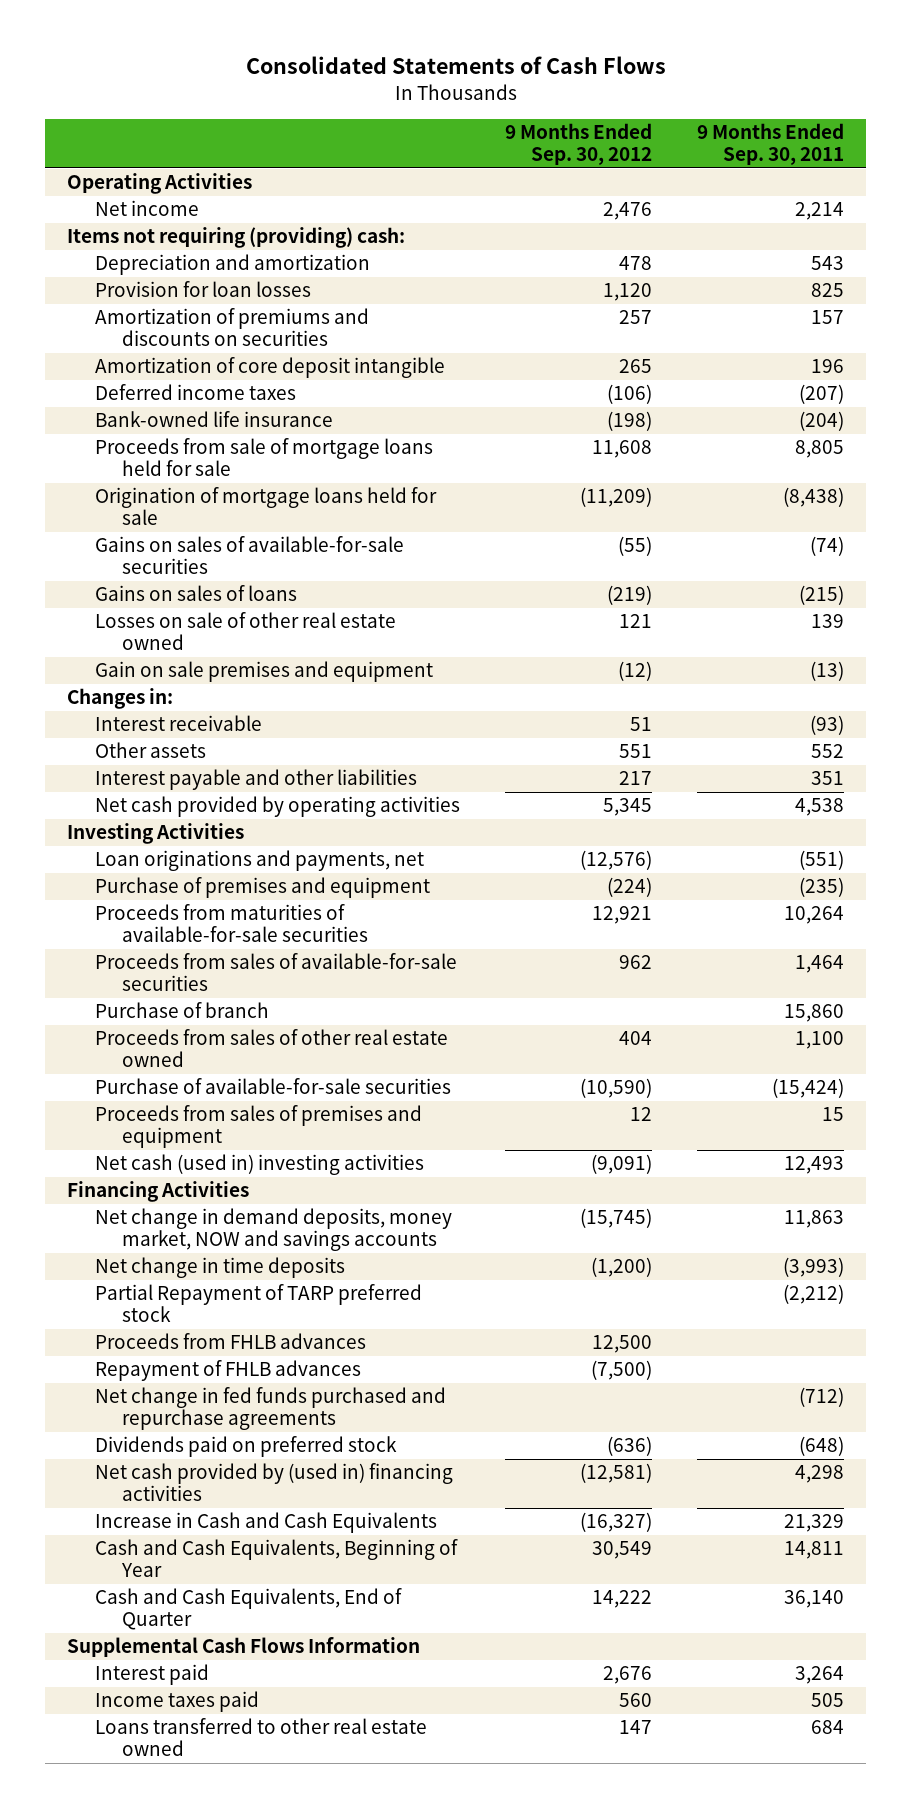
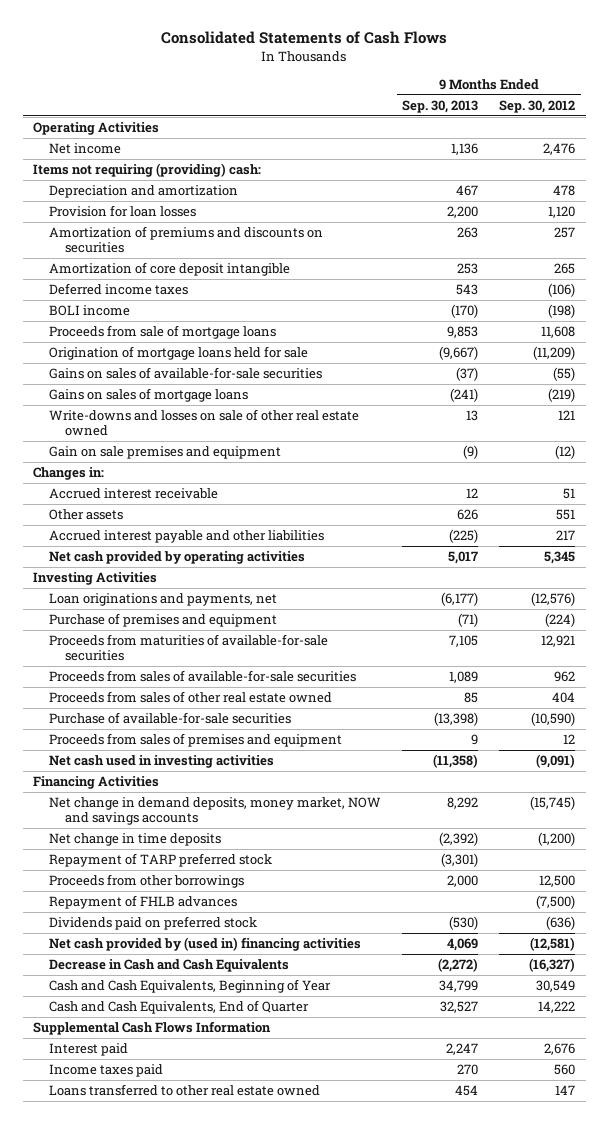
- | 9 Months Ended Sep. 30, 2012 | 9 Months Ended Sep. 30, 2011
+ | 9 Months Ended Sep. 30, 2013 | 9 Months Ended Sep. 30, 2012
- Bank-owned life insurance | (198) | (204)
- Proceeds from sale of mortgage loans held for sale | 11,608 | 8,805
+ BOLI income | (170) | (198)
+ Proceeds from sale of mortgage loans | 9,853 | 11,608
- Gains on sales of loans | (219) | (215)
- Losses on sale of other real estate owned | 121 | 139
+ Gains on sales of mortgage loans | (241) | (219)
+ Write-downs and losses on sale of other real estate owned | 13 | 121
- Interest receivable | 51 | (93)
+ Accrued interest receivable | 12 | 51
- Interest payable and other liabilities | 217 | 351
+ Accrued interest payable and other liabilities | (225) | 217
- Purchase of branch | | 15,860
- Net cash (used in) investing activities | (9,091) | 12,493
+ Net cash used in investing activities | (11,358) | (9,091)
- Partial Repayment of TARP preferred stock | | (2,212)
- Proceeds from FHLB advances | 12,500 |
+ Repayment of TARP preferred stock | (3,301) |
+ Proceeds from other borrowings | 2,000 | 12,500
- Net change in fed funds purchased and repurchase agreements | | (712)
- Increase in Cash and Cash Equivalents | (16,327) | 21,329
+ Decrease in Cash and Cash Equivalents | (2,272) | (16,327)

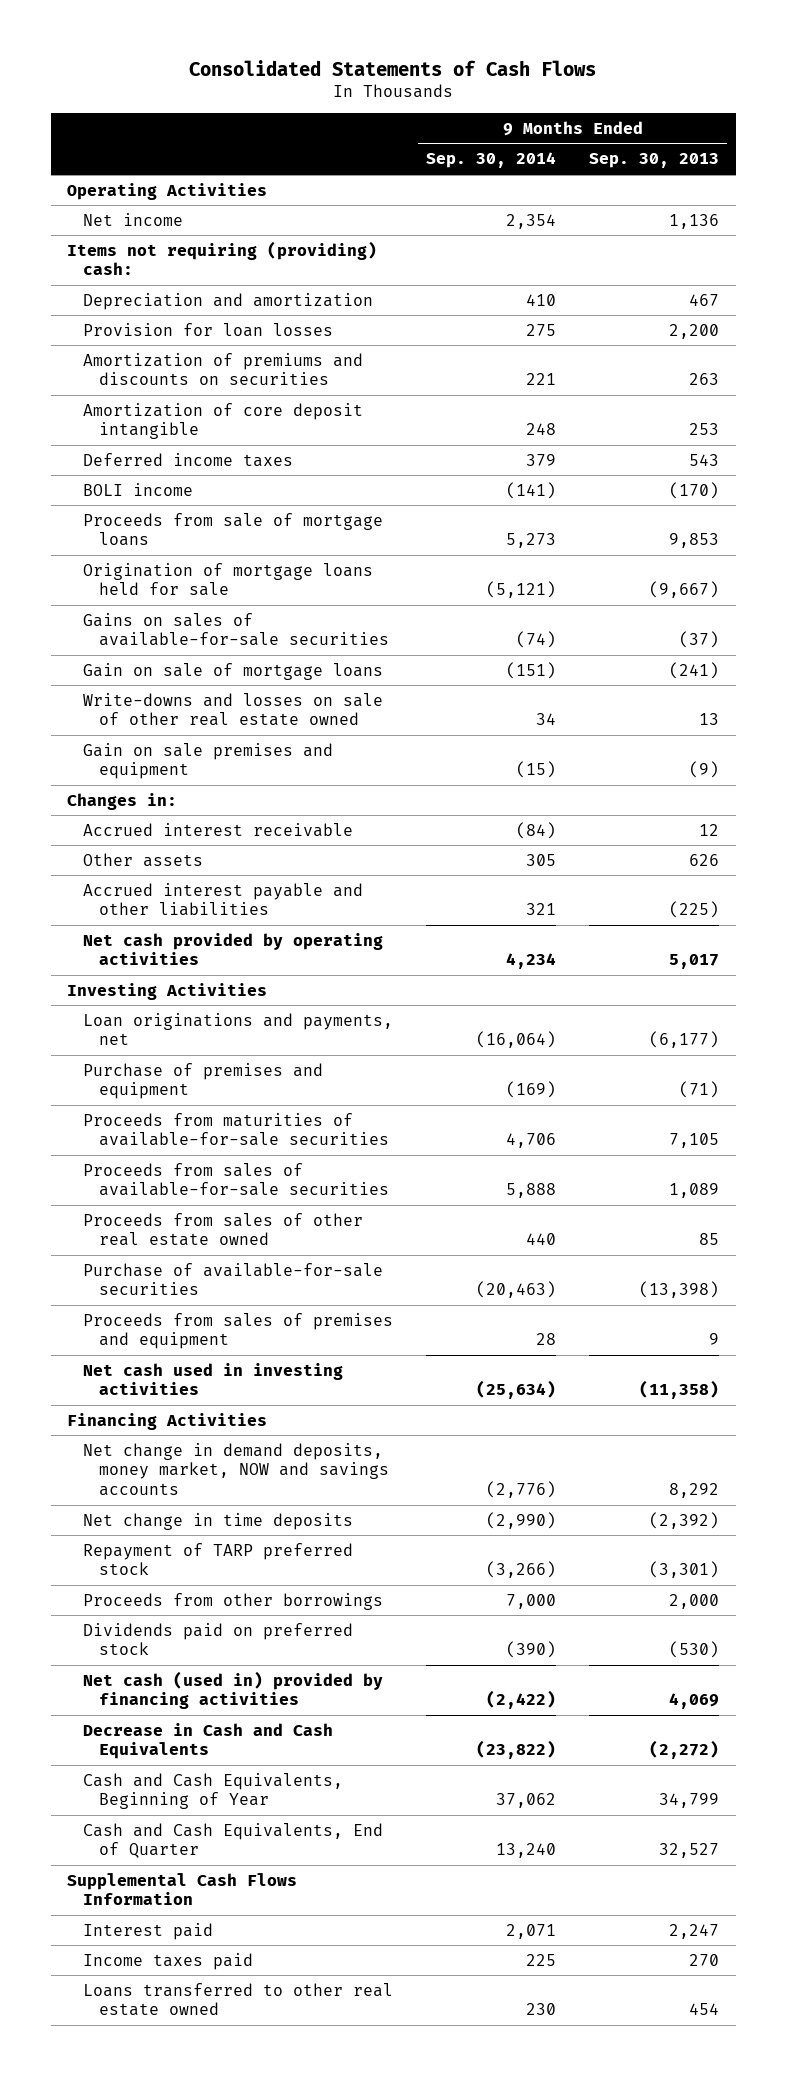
- | 9 Months Ended Sep. 30, 2013 | 9 Months Ended Sep. 30, 2012
+ | 9 Months Ended Sep. 30, 2014 | 9 Months Ended Sep. 30, 2013
- Gains on sales of mortgage loans | (241) | (219)
+ Gain on sale of mortgage loans | (151) | (241)
- Repayment of FHLB advances | | (7,500)
- Net cash provided by (used in) financing activities | 4,069 | (12,581)
+ Net cash (used in) provided by financing activities | (2,422) | 4,069

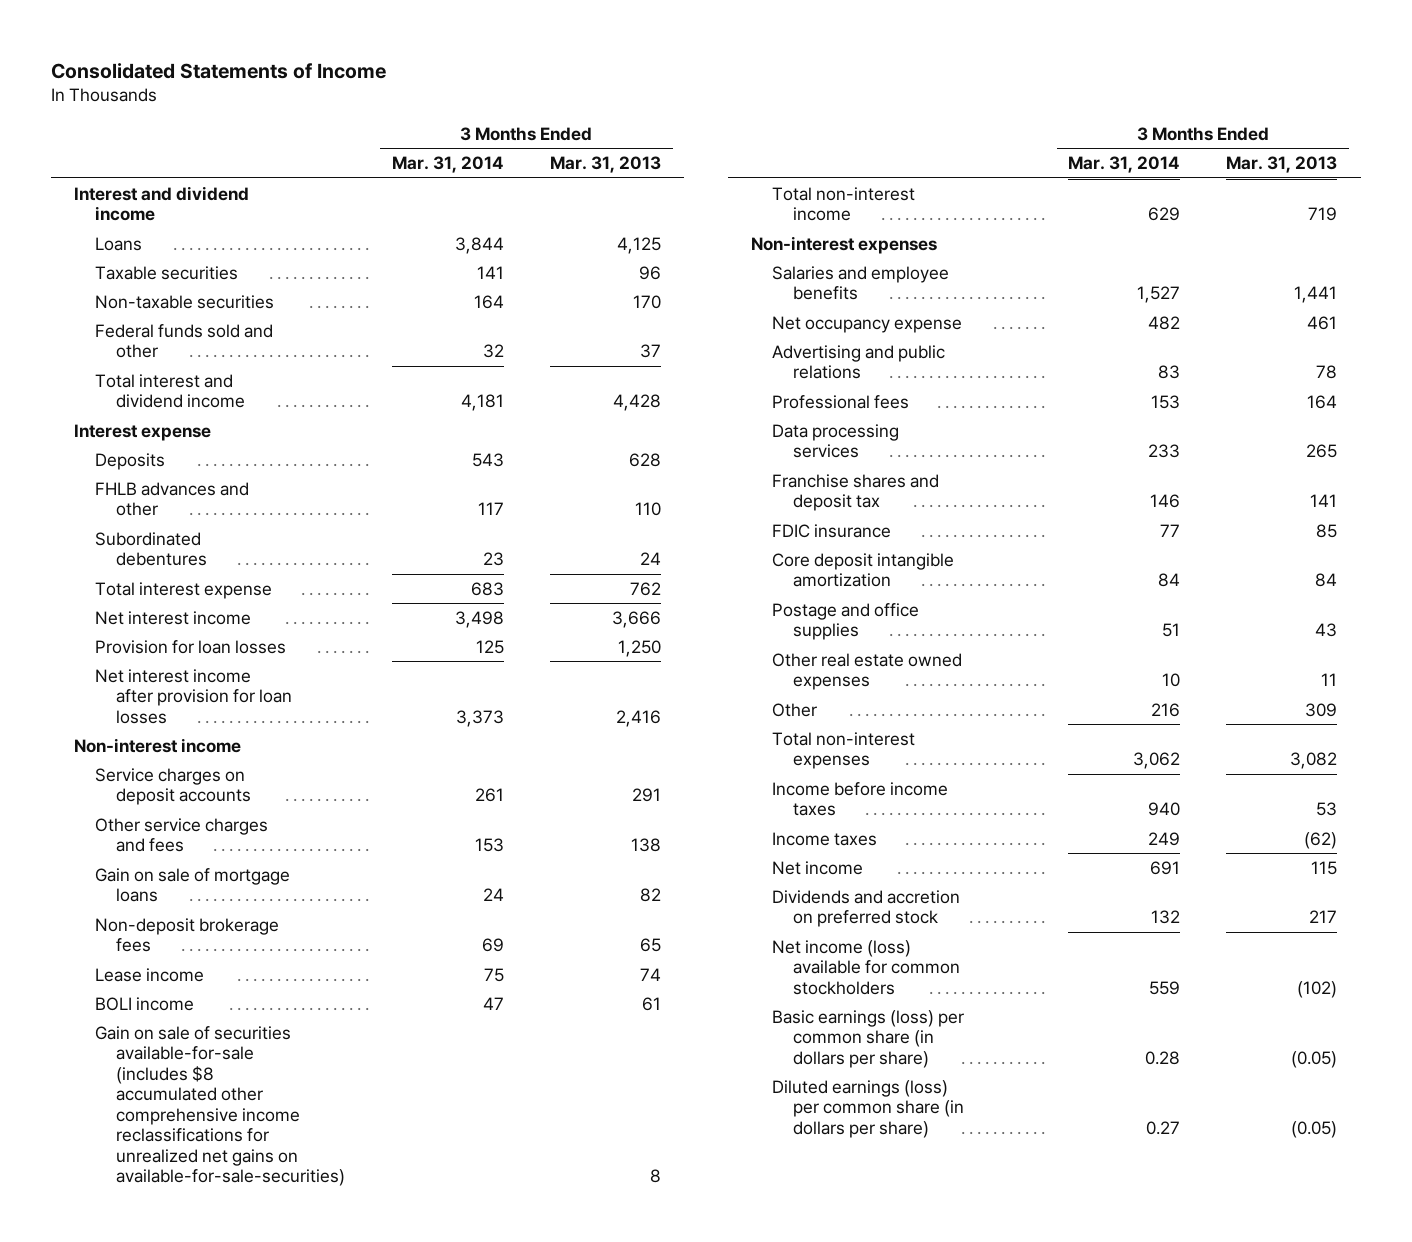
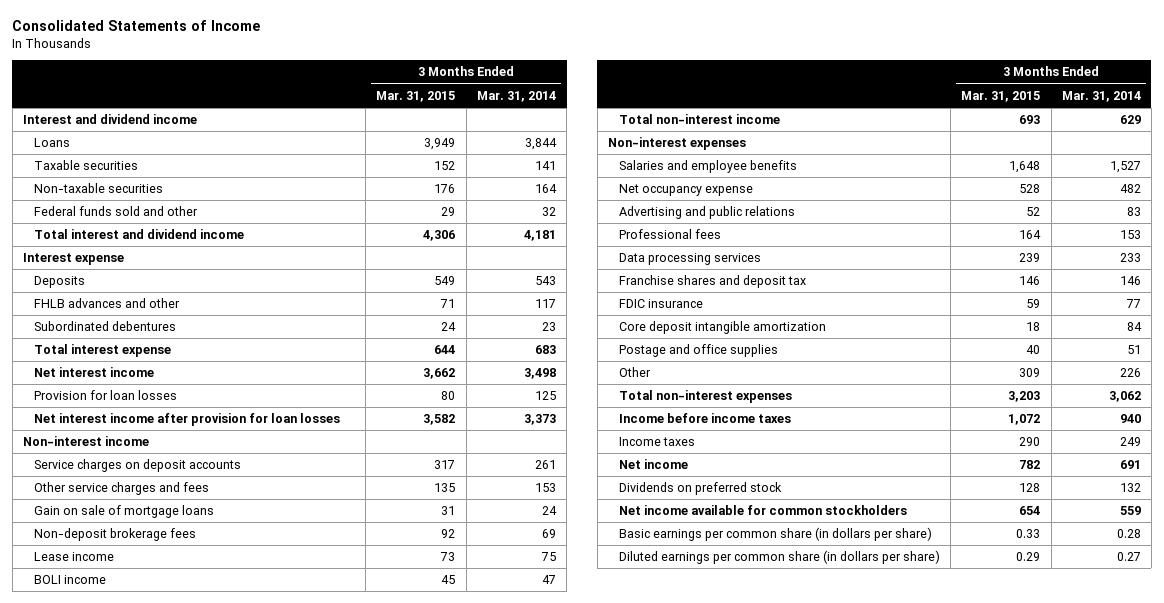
- | 3 Months Ended Mar. 31, 2014 | 3 Months Ended Mar. 31, 2013
+ | 3 Months Ended Mar. 31, 2015 | 3 Months Ended Mar. 31, 2014
- Gain on sale of securities available-for-sale (includes $8 accumulated other comprehensive income reclassifications for unrealized net gains on available-for-sale-securities) | | 8
- Other real estate owned expenses | 10 | 11
- Other | 216 | 309
+ Other | 309 | 226
- Dividends and accretion on preferred stock | 132 | 217
- Net income (loss) available for common stockholders | 559 | (102)
- Basic earnings (loss) per common share (in dollars per share) | 0.28 | (0.05)
- Diluted earnings (loss) per common share (in dollars per share) | 0.27 | (0.05)
+ Dividends on preferred stock | 128 | 132
+ Net income available for common stockholders | 654 | 559
+ Basic earnings per common share (in dollars per share) | 0.33 | 0.28
+ Diluted earnings per common share (in dollars per share) | 0.29 | 0.27

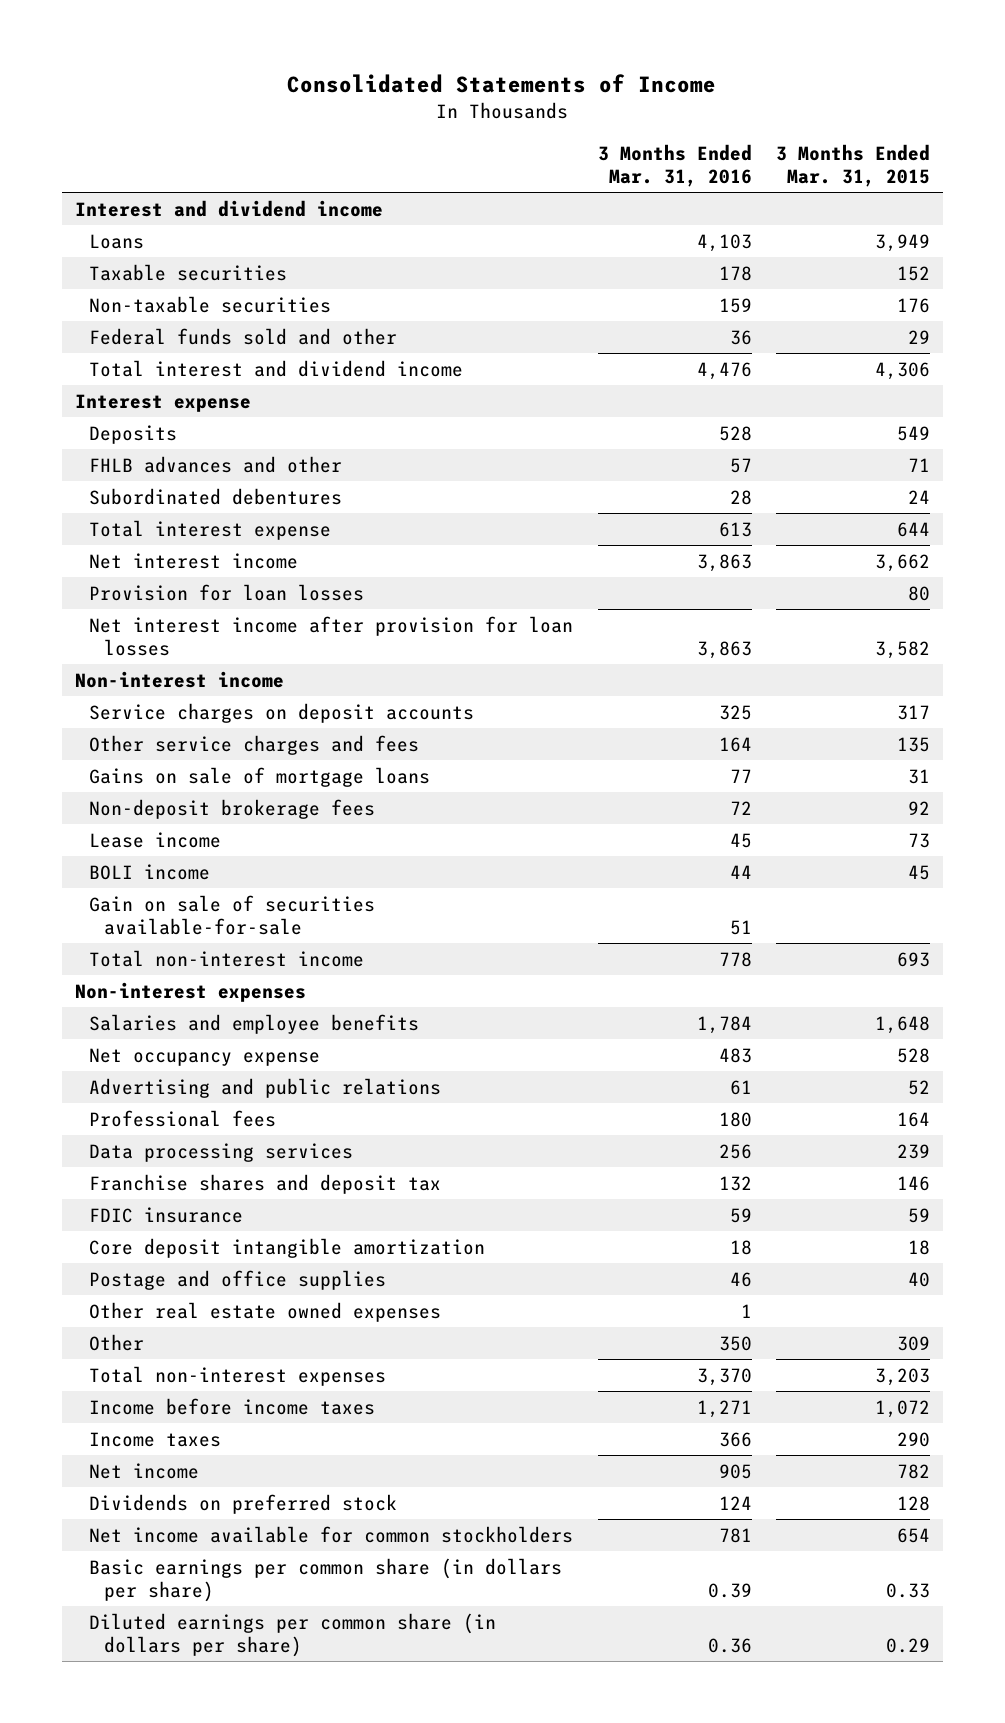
- | 3 Months Ended Mar. 31, 2015 | 3 Months Ended Mar. 31, 2014
+ | 3 Months Ended Mar. 31, 2016 | 3 Months Ended Mar. 31, 2015
- Gain on sale of mortgage loans | 31 | 24
+ Gains on sale of mortgage loans | 77 | 31
+ Gain on sale of securities available-for-sale | 51 |
+ Other real estate owned expenses | 1 |

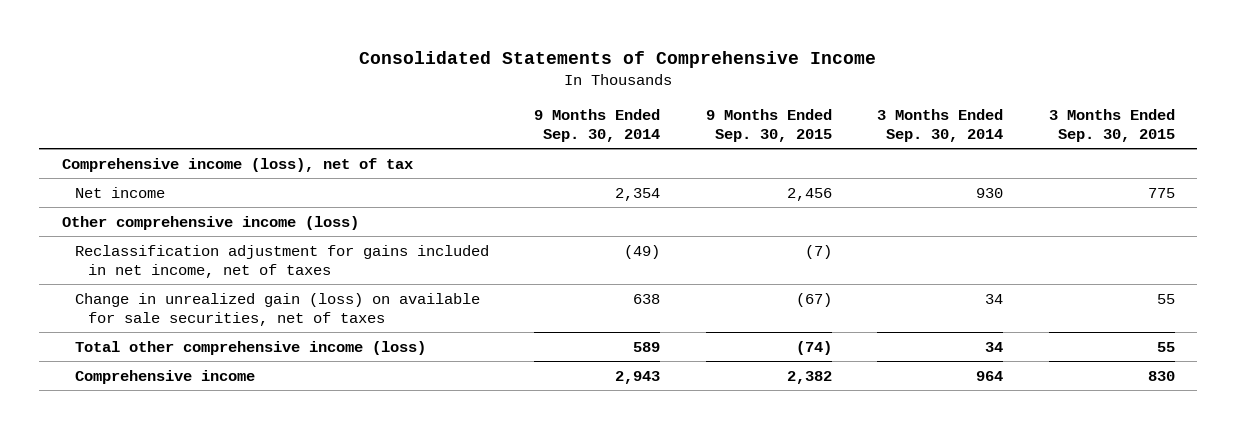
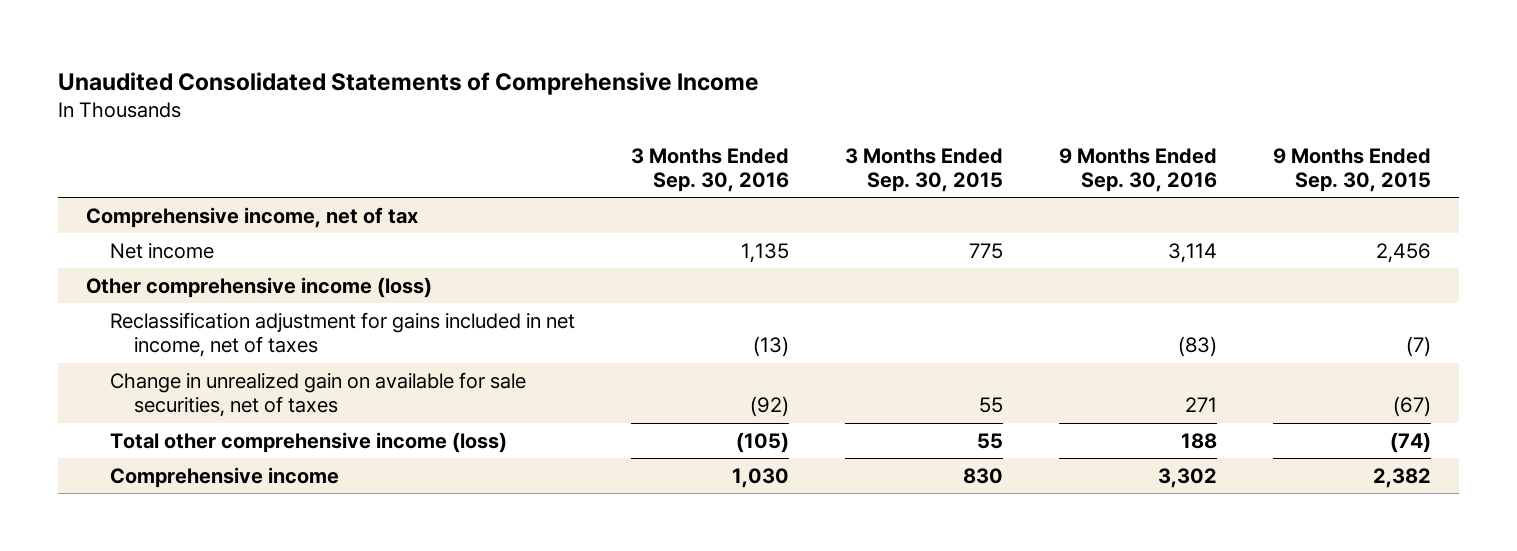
- Consolidated Statements of Comprehensive Income
+ Unaudited Consolidated Statements of Comprehensive Income
- | 9 Months Ended Sep. 30, 2014 | 9 Months Ended Sep. 30, 2015 | 3 Months Ended Sep. 30, 2014 | 3 Months Ended Sep. 30, 2015
+ | 3 Months Ended Sep. 30, 2016 | 3 Months Ended Sep. 30, 2015 | 9 Months Ended Sep. 30, 2016 | 9 Months Ended Sep. 30, 2015
- Comprehensive income (loss), net of tax
+ Comprehensive income, net of tax
- Change in unrealized gain (loss) on available for sale securities, net of taxes | 638 | (67) | 34 | 55
+ Change in unrealized gain on available for sale securities, net of taxes | (92) | 55 | 271 | (67)

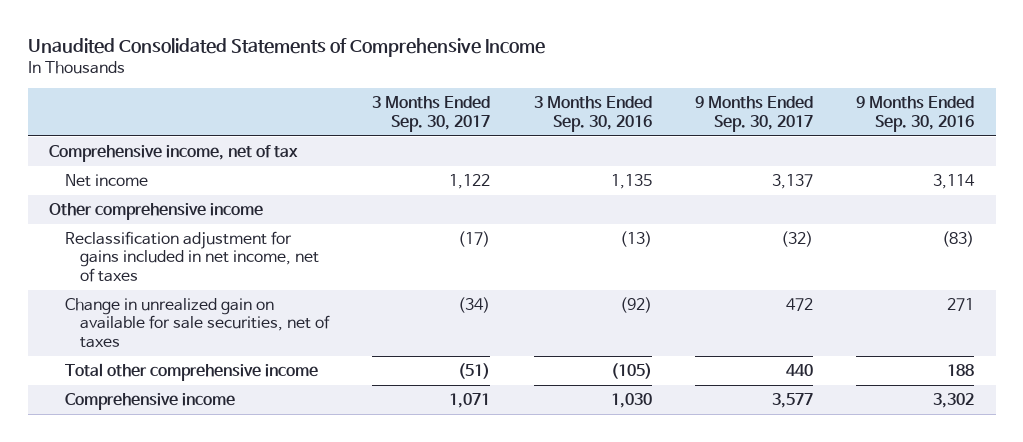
- | 3 Months Ended Sep. 30, 2016 | 3 Months Ended Sep. 30, 2015 | 9 Months Ended Sep. 30, 2016 | 9 Months Ended Sep. 30, 2015
+ | 3 Months Ended Sep. 30, 2017 | 3 Months Ended Sep. 30, 2016 | 9 Months Ended Sep. 30, 2017 | 9 Months Ended Sep. 30, 2016
- Other comprehensive income (loss)
+ Other comprehensive income
- Total other comprehensive income (loss) | (105) | 55 | 188 | (74)
+ Total other comprehensive income | (51) | (105) | 440 | 188

